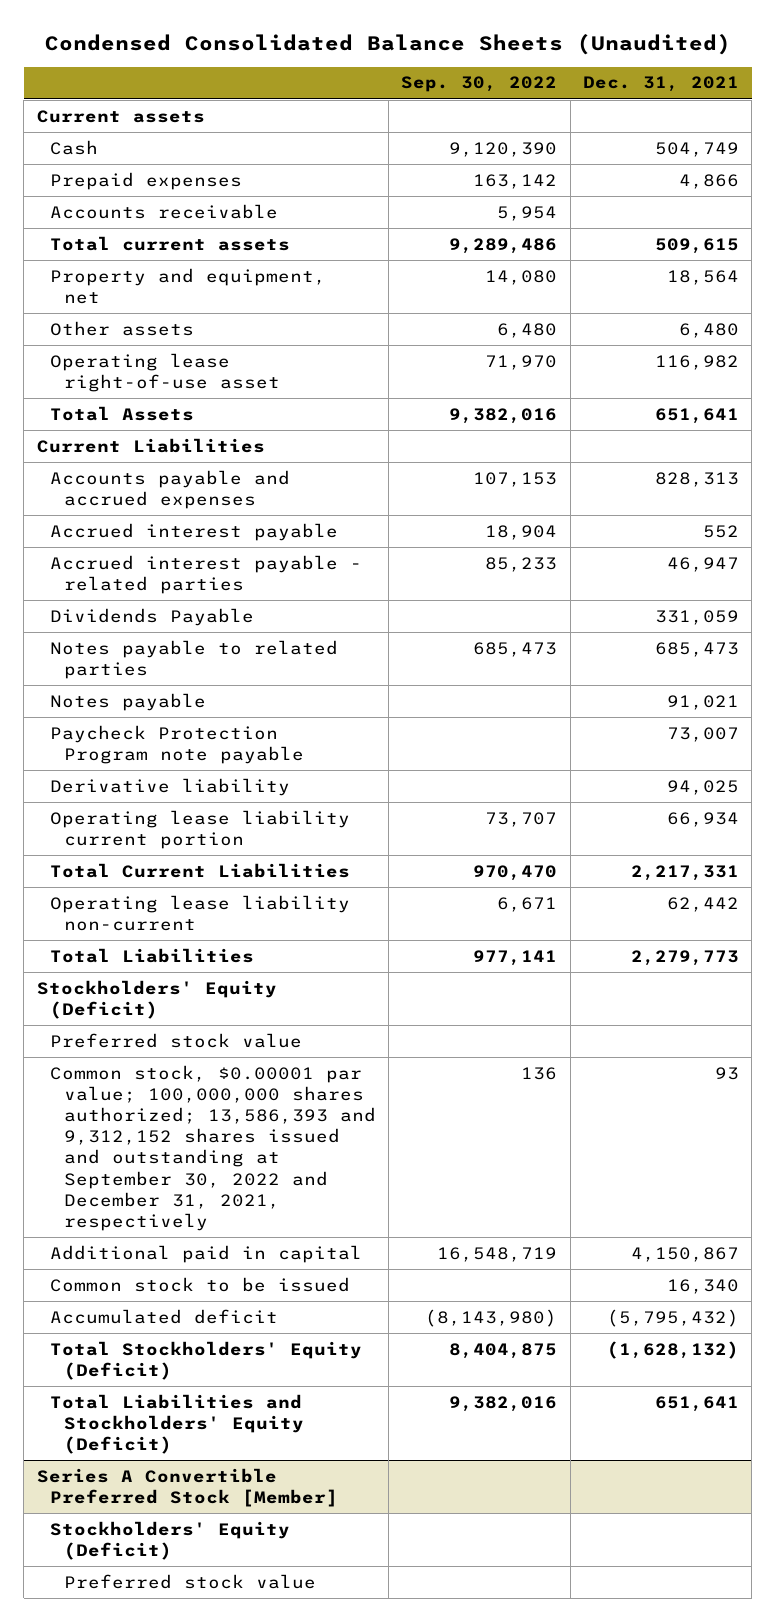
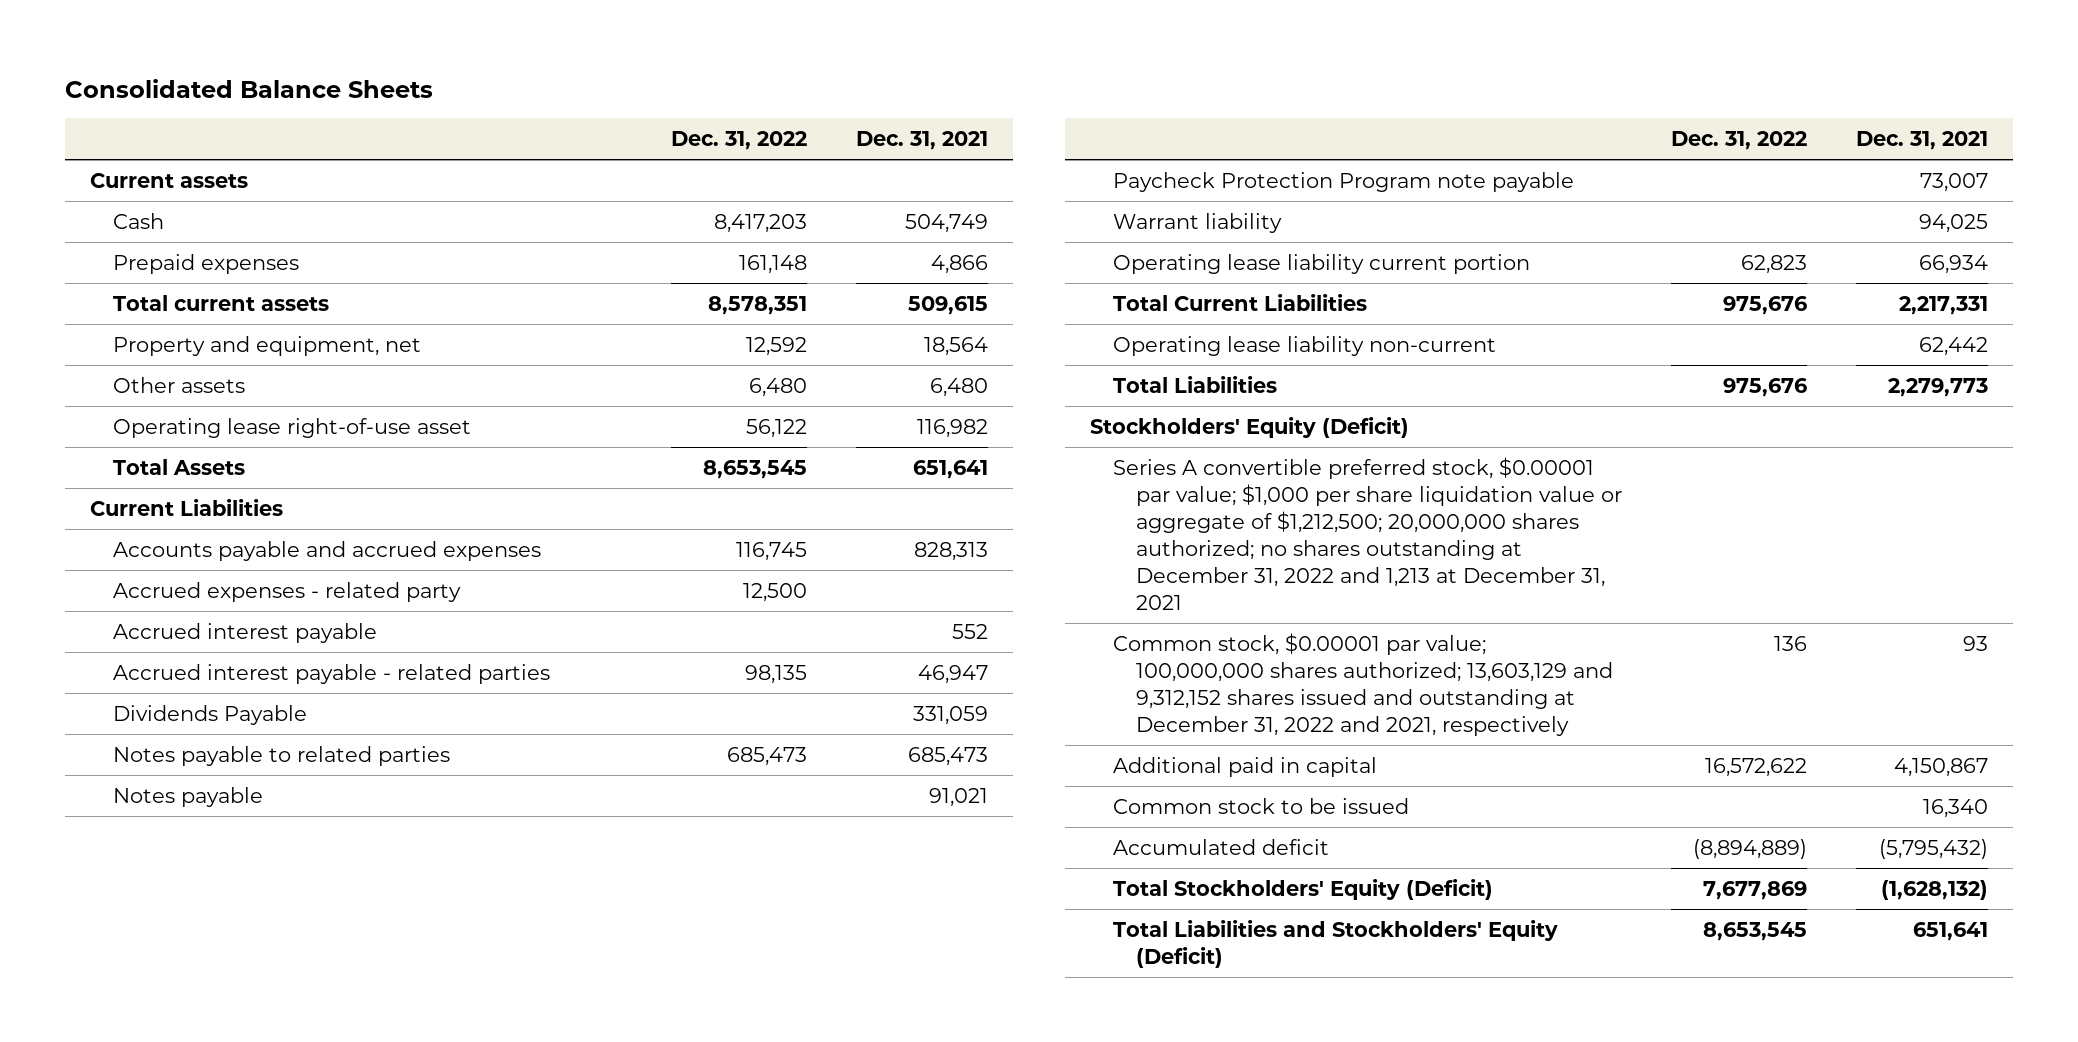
- Condensed Consolidated Balance Sheets (Unaudited)
+ Consolidated Balance Sheets
- | Sep. 30, 2022 | Dec. 31, 2021
+ | Dec. 31, 2022 | Dec. 31, 2021
- Accounts receivable | 5,954 |
+ Accrued expenses - related party | 12,500 |
- Derivative liability | | 94,025
+ Warrant liability | | 94,025
- Preferred stock value
- Common stock, $0.00001 par value; 100,000,000 shares authorized; 13,586,393 and 9,312,152 shares issued and outstanding at September 30, 2022 and December 31, 2021, respectively | 136 | 93
+ Series A convertible preferred stock, $0.00001 par value; $1,000 per share liquidation value or aggregate of $1,212,500; 20,000,000 shares authorized; no shares outstanding at December 31, 2022 and 1,213 at December 31, 2021
+ Common stock, $0.00001 par value; 100,000,000 shares authorized; 13,603,129 and 9,312,152 shares issued and outstanding at December 31, 2022 and 2021, respectively | 136 | 93
- Series A Convertible Preferred Stock [Member]
- Stockholders' Equity (Deficit)
- Preferred stock value

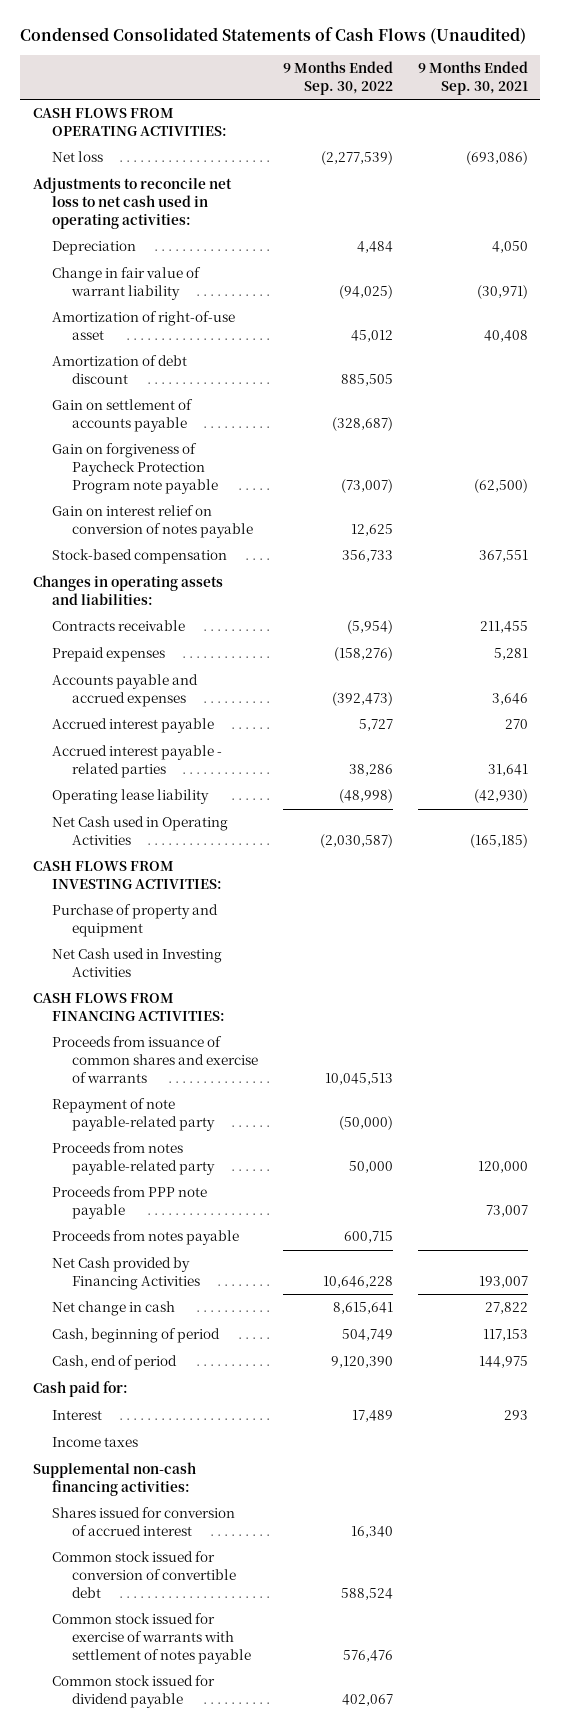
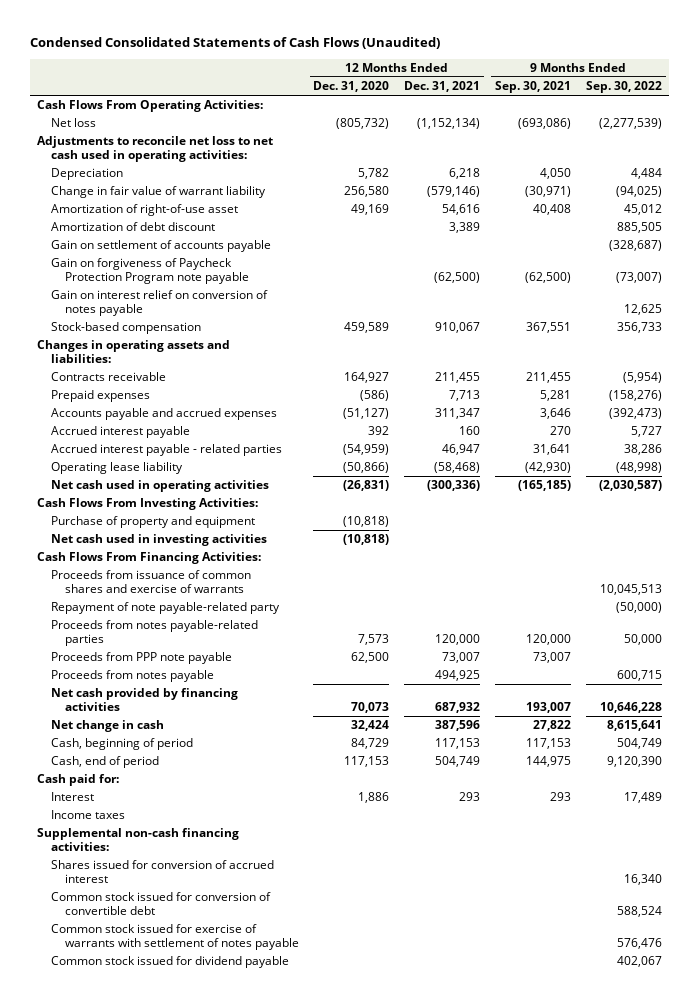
- | 9 Months Ended Sep. 30, 2022 | 9 Months Ended Sep. 30, 2021
+ | 12 Months Ended Dec. 31, 2020 | 12 Months Ended Dec. 31, 2021 | 9 Months Ended Sep. 30, 2021 | 9 Months Ended Sep. 30, 2022
- CASH FLOWS FROM OPERATING ACTIVITIES:
+ Cash Flows From Operating Activities:
- Net Cash used in Operating Activities | (2,030,587) | (165,185)
- CASH FLOWS FROM INVESTING ACTIVITIES:
+ Net cash used in operating activities | (26,831) | (300,336) | (165,185) | (2,030,587)
+ Cash Flows From Investing Activities:
- Net Cash used in Investing Activities
- CASH FLOWS FROM FINANCING ACTIVITIES:
+ Net cash used in investing activities | (10,818) | | |
+ Cash Flows From Financing Activities:
- Proceeds from notes payable-related party | 50,000 | 120,000
+ Proceeds from notes payable-related parties | 7,573 | 120,000 | 120,000 | 50,000
- Net Cash provided by Financing Activities | 10,646,228 | 193,007
+ Net cash provided by financing activities | 70,073 | 687,932 | 193,007 | 10,646,228

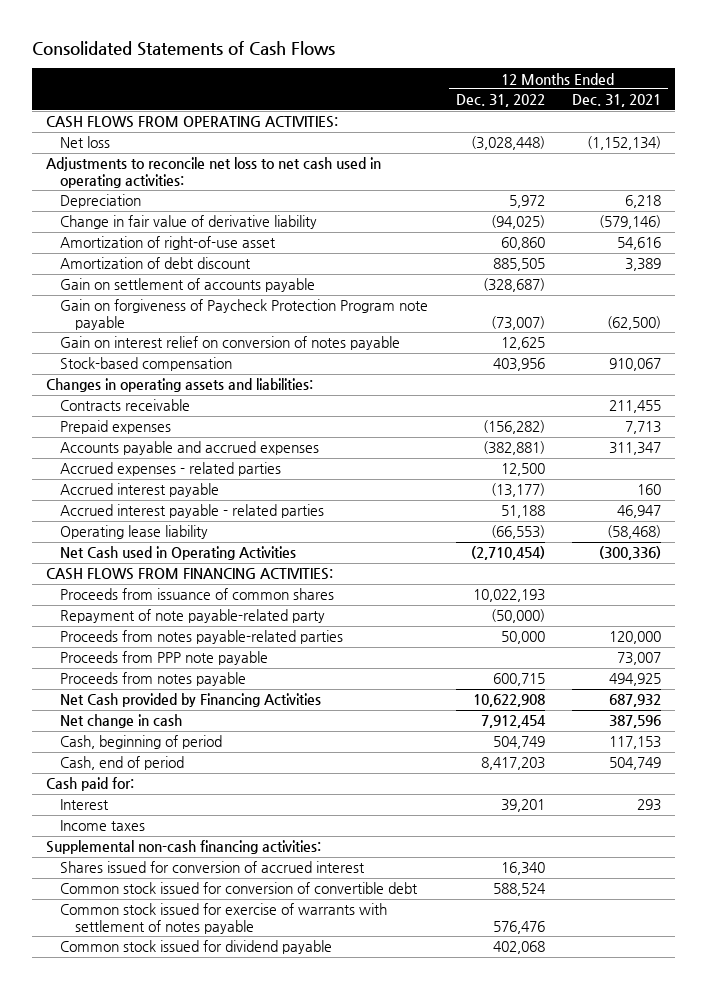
- Condensed Consolidated Statements of Cash Flows (Unaudited)
+ Consolidated Statements of Cash Flows
- | 12 Months Ended Dec. 31, 2020 | 12 Months Ended Dec. 31, 2021 | 9 Months Ended Sep. 30, 2021 | 9 Months Ended Sep. 30, 2022
+ | 12 Months Ended Dec. 31, 2022 | 12 Months Ended Dec. 31, 2021
- Cash Flows From Operating Activities:
+ CASH FLOWS FROM OPERATING ACTIVITIES:
- Change in fair value of warrant liability | 256,580 | (579,146) | (30,971) | (94,025)
+ Change in fair value of derivative liability | (94,025) | (579,146)
+ Accrued expenses - related parties | 12,500 |
- Net cash used in operating activities | (26,831) | (300,336) | (165,185) | (2,030,587)
- Cash Flows From Investing Activities:
- Purchase of property and equipment | (10,818) | | |
- Net cash used in investing activities | (10,818) | | |
- Cash Flows From Financing Activities:
- Proceeds from issuance of common shares and exercise of warrants | | | | 10,045,513
+ Net Cash used in Operating Activities | (2,710,454) | (300,336)
+ CASH FLOWS FROM FINANCING ACTIVITIES:
+ Proceeds from issuance of common shares | 10,022,193 |
- Net cash provided by financing activities | 70,073 | 687,932 | 193,007 | 10,646,228
+ Net Cash provided by Financing Activities | 10,622,908 | 687,932

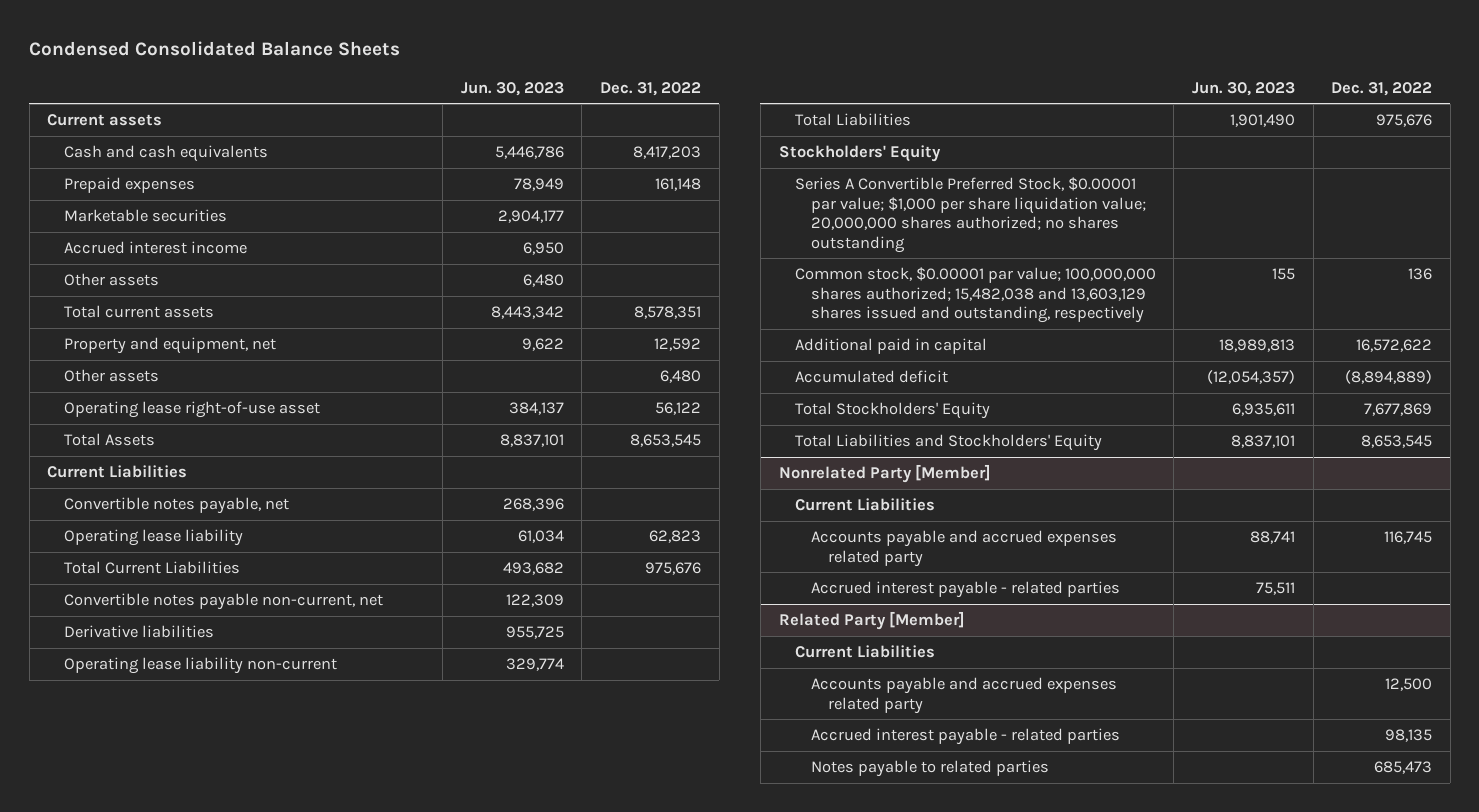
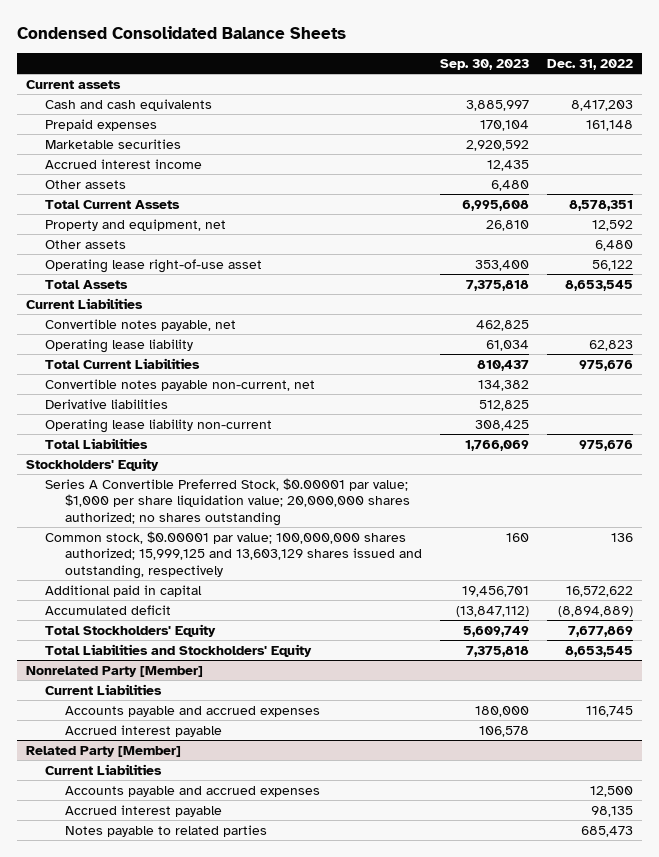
- | Jun. 30, 2023 | Dec. 31, 2022
+ | Sep. 30, 2023 | Dec. 31, 2022
- Total current assets | 8,443,342 | 8,578,351
+ Total Current Assets | 6,995,608 | 8,578,351
- Common stock, $0.00001 par value; 100,000,000 shares authorized; 15,482,038 and 13,603,129 shares issued and outstanding, respectively | 155 | 136
+ Common stock, $0.00001 par value; 100,000,000 shares authorized; 15,999,125 and 13,603,129 shares issued and outstanding, respectively | 160 | 136
@ Nonrelated Party [Member]
- Accounts payable and accrued expenses related party | 88,741 | 116,745
- Accrued interest payable - related parties | 75,511 |
+ Accounts payable and accrued expenses | 180,000 | 116,745
+ Accrued interest payable | 106,578 |
@ Related Party [Member]
- Accounts payable and accrued expenses related party | | 12,500
- Accrued interest payable - related parties | | 98,135
+ Accounts payable and accrued expenses | | 12,500
+ Accrued interest payable | | 98,135

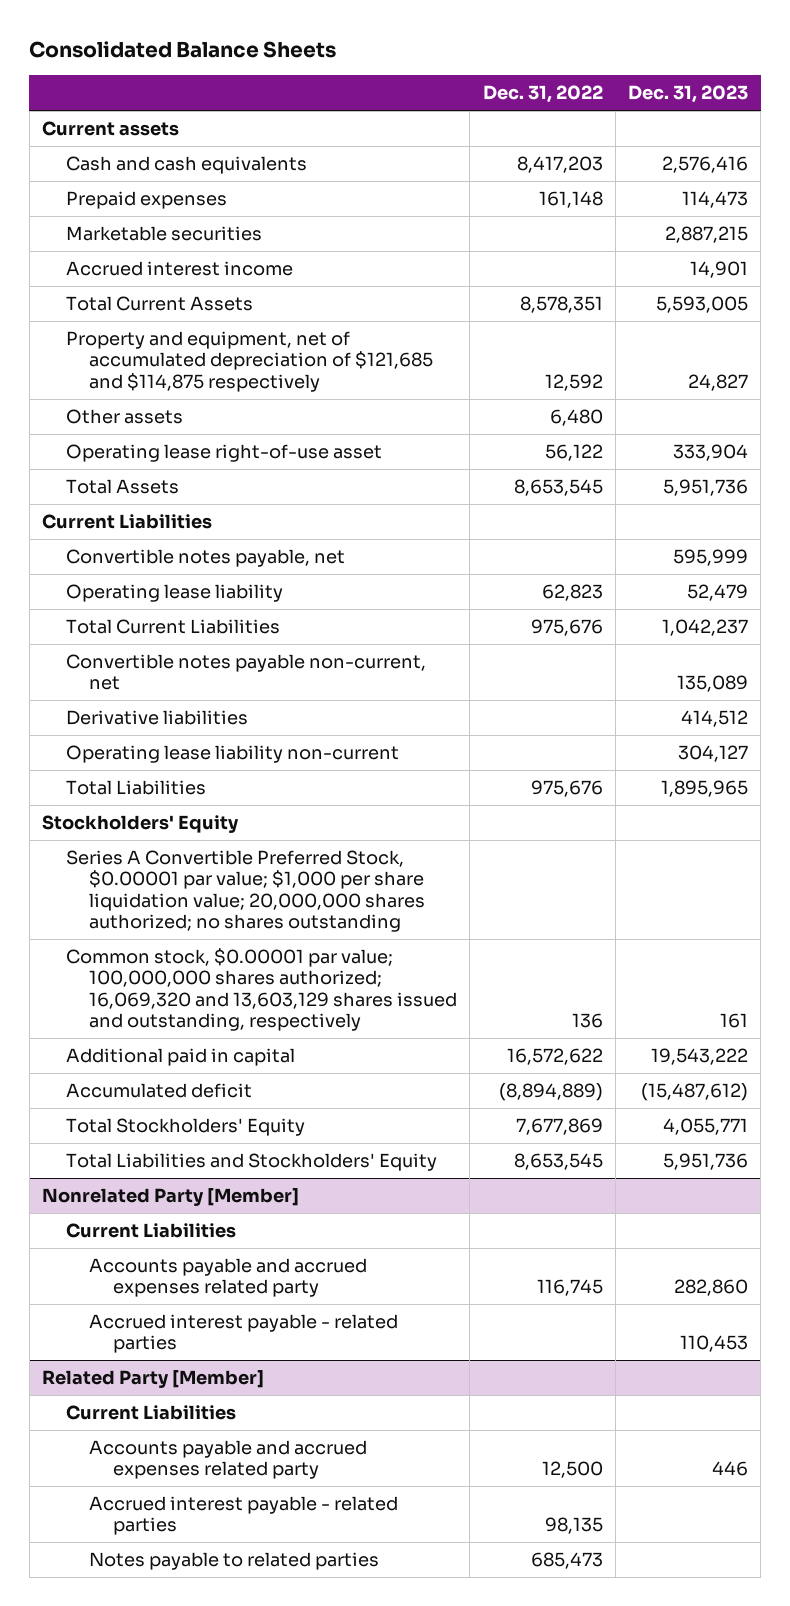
- Condensed Consolidated Balance Sheets
+ Consolidated Balance Sheets
- | Sep. 30, 2023 | Dec. 31, 2022
+ | Dec. 31, 2022 | Dec. 31, 2023
- Other assets | 6,480 |
- Property and equipment, net | 26,810 | 12,592
+ Property and equipment, net of accumulated depreciation of $121,685 and $114,875 respectively | 12,592 | 24,827
- Common stock, $0.00001 par value; 100,000,000 shares authorized; 15,999,125 and 13,603,129 shares issued and outstanding, respectively | 160 | 136
+ Common stock, $0.00001 par value; 100,000,000 shares authorized; 16,069,320 and 13,603,129 shares issued and outstanding, respectively | 136 | 161
@ Nonrelated Party [Member]
- Accounts payable and accrued expenses | 180,000 | 116,745
- Accrued interest payable | 106,578 |
+ Accounts payable and accrued expenses related party | 116,745 | 282,860
+ Accrued interest payable - related parties | | 110,453
@ Related Party [Member]
- Accounts payable and accrued expenses | | 12,500
- Accrued interest payable | | 98,135
+ Accounts payable and accrued expenses related party | 12,500 | 446
+ Accrued interest payable - related parties | 98,135 |

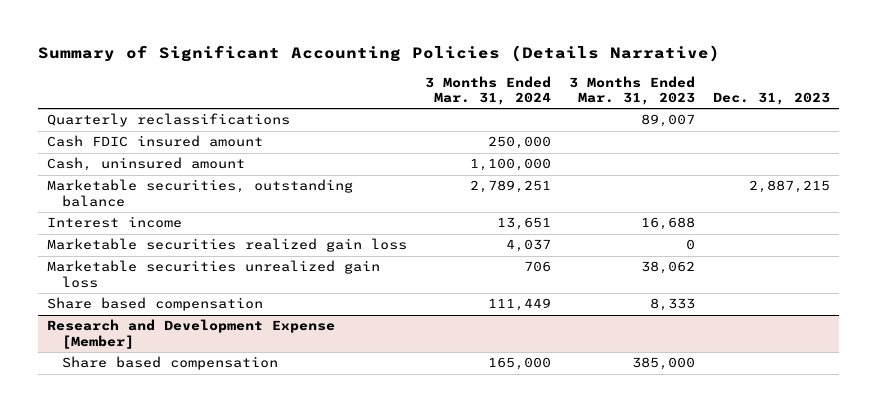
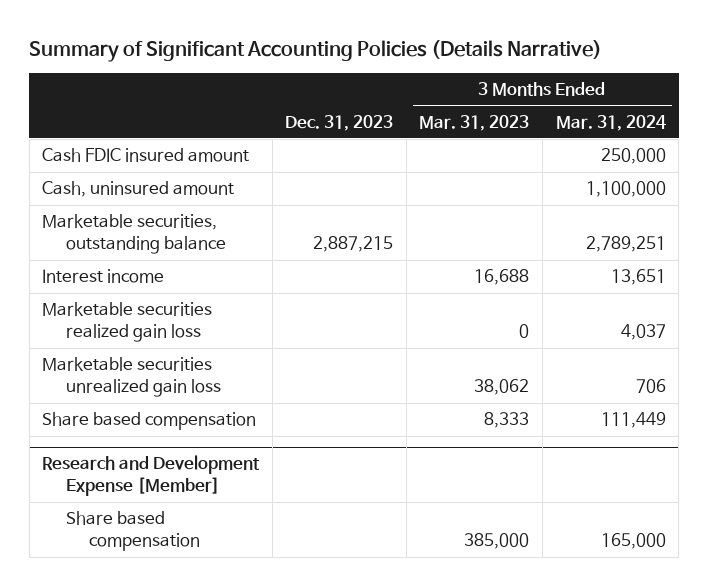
- | 3 Months Ended Mar. 31, 2024 | 3 Months Ended Mar. 31, 2023 | Dec. 31, 2023
+ | Dec. 31, 2023 | 3 Months Ended Mar. 31, 2023 | 3 Months Ended Mar. 31, 2024
- Quarterly reclassifications | | 89,007 |

